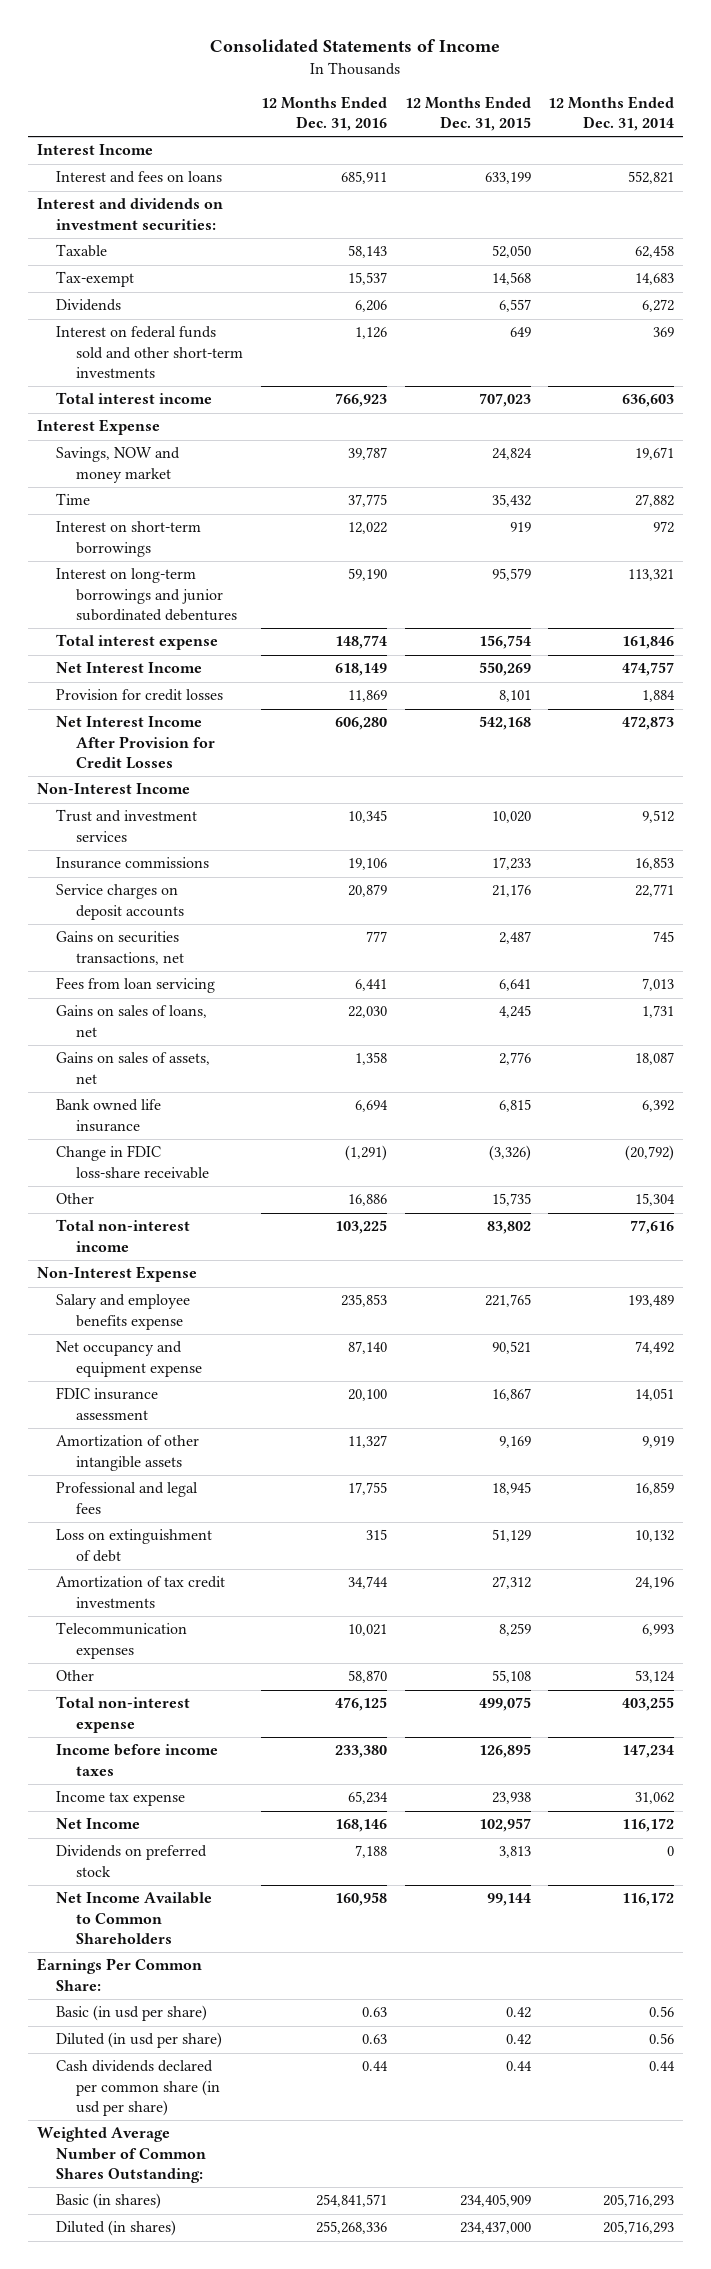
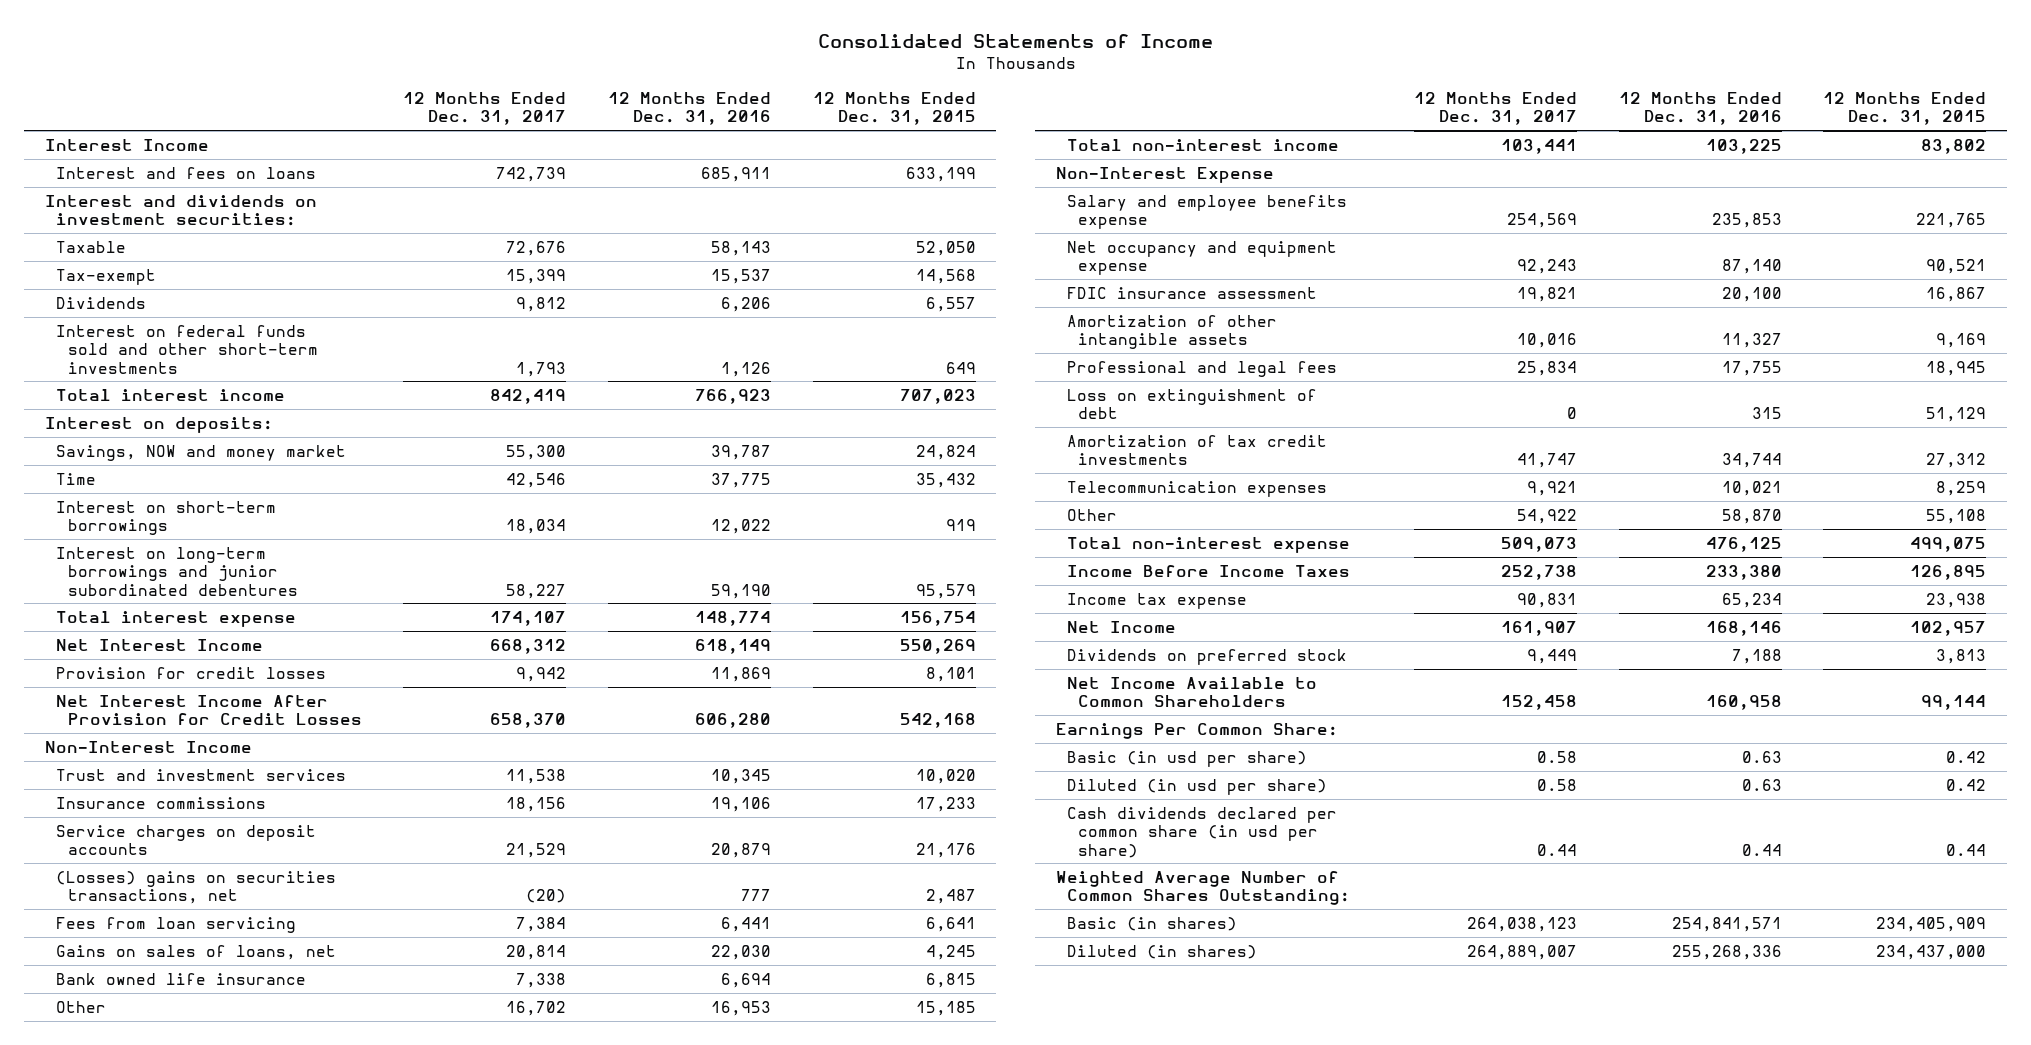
- | 12 Months Ended Dec. 31, 2016 | 12 Months Ended Dec. 31, 2015 | 12 Months Ended Dec. 31, 2014
+ | 12 Months Ended Dec. 31, 2017 | 12 Months Ended Dec. 31, 2016 | 12 Months Ended Dec. 31, 2015
- Interest Expense
+ Interest on deposits:
- Gains on securities transactions, net | 777 | 2,487 | 745
+ (Losses) gains on securities transactions, net | (20) | 777 | 2,487
- Gains on sales of assets, net | 1,358 | 2,776 | 18,087
- Change in FDIC loss-share receivable | (1,291) | (3,326) | (20,792)
- Other | 16,886 | 15,735 | 15,304
+ Other | 16,702 | 16,953 | 15,185
- Income before income taxes | 233,380 | 126,895 | 147,234
+ Income Before Income Taxes | 252,738 | 233,380 | 126,895

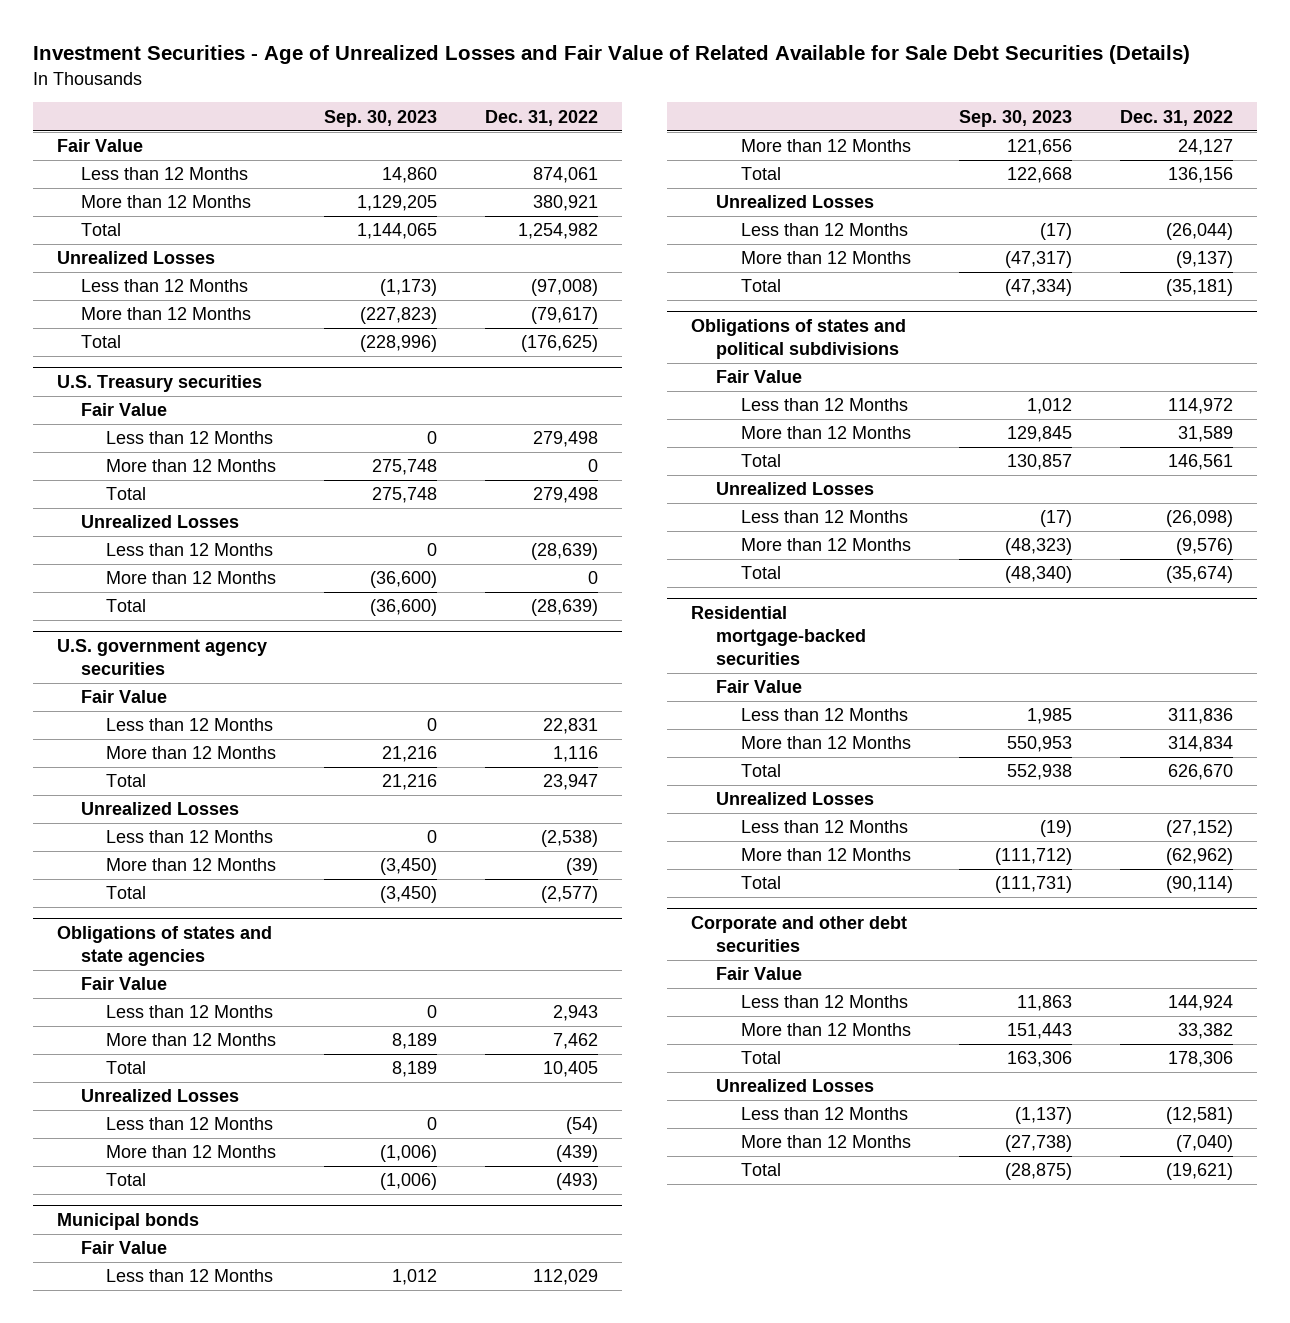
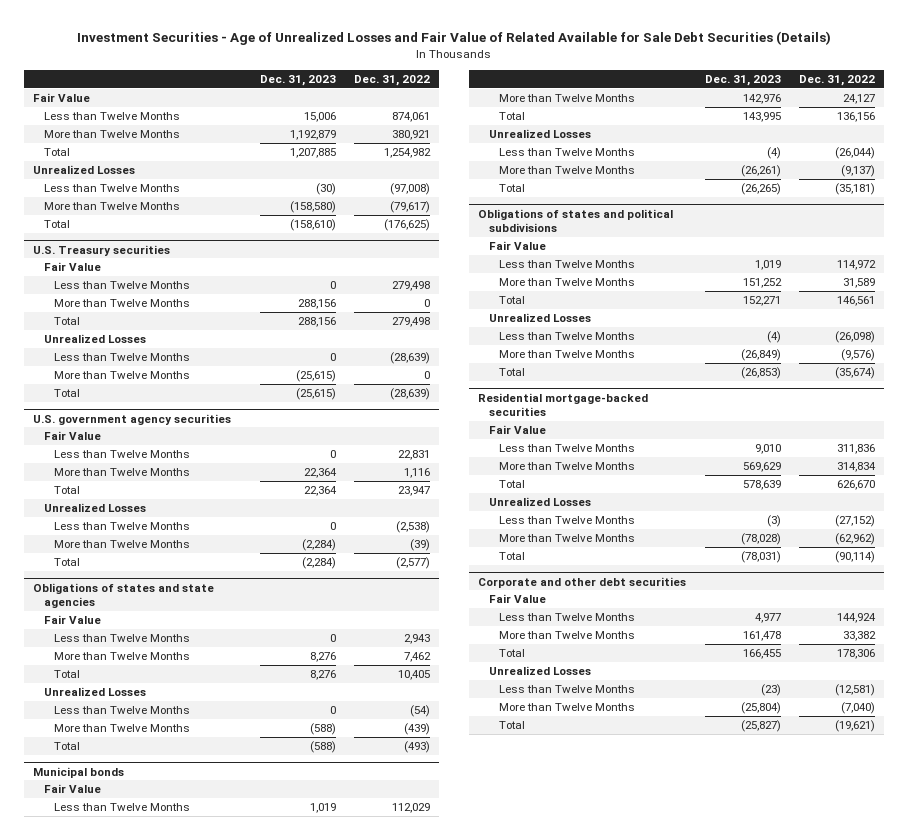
- | Sep. 30, 2023 | Dec. 31, 2022
+ | Dec. 31, 2023 | Dec. 31, 2022
- Less than 12 Months | 14,860 | 874,061
- More than 12 Months | 1,129,205 | 380,921
+ Less than Twelve Months | 15,006 | 874,061
+ More than Twelve Months | 1,192,879 | 380,921
- Less than 12 Months | (1,173) | (97,008)
- More than 12 Months | (227,823) | (79,617)
+ Less than Twelve Months | (30) | (97,008)
+ More than Twelve Months | (158,580) | (79,617)
@ U.S. Treasury securities
- Less than 12 Months | 0 | 279,498
- More than 12 Months | 275,748 | 0
+ Less than Twelve Months | 0 | 279,498
+ More than Twelve Months | 288,156 | 0
- Less than 12 Months | 0 | (28,639)
- More than 12 Months | (36,600) | 0
+ Less than Twelve Months | 0 | (28,639)
+ More than Twelve Months | (25,615) | 0
@ U.S. government agency securities
- Less than 12 Months | 0 | 22,831
- More than 12 Months | 21,216 | 1,116
+ Less than Twelve Months | 0 | 22,831
+ More than Twelve Months | 22,364 | 1,116
- Less than 12 Months | 0 | (2,538)
- More than 12 Months | (3,450) | (39)
+ Less than Twelve Months | 0 | (2,538)
+ More than Twelve Months | (2,284) | (39)
@ Obligations of states and state agencies
- Less than 12 Months | 0 | 2,943
- More than 12 Months | 8,189 | 7,462
+ Less than Twelve Months | 0 | 2,943
+ More than Twelve Months | 8,276 | 7,462
- Less than 12 Months | 0 | (54)
- More than 12 Months | (1,006) | (439)
+ Less than Twelve Months | 0 | (54)
+ More than Twelve Months | (588) | (439)
@ Municipal bonds
- Less than 12 Months | 1,012 | 112,029
- More than 12 Months | 121,656 | 24,127
+ Less than Twelve Months | 1,019 | 112,029
+ More than Twelve Months | 142,976 | 24,127
- Less than 12 Months | (17) | (26,044)
- More than 12 Months | (47,317) | (9,137)
+ Less than Twelve Months | (4) | (26,044)
+ More than Twelve Months | (26,261) | (9,137)
@ Obligations of states and political subdivisions
- Less than 12 Months | 1,012 | 114,972
- More than 12 Months | 129,845 | 31,589
+ Less than Twelve Months | 1,019 | 114,972
+ More than Twelve Months | 151,252 | 31,589
- Less than 12 Months | (17) | (26,098)
- More than 12 Months | (48,323) | (9,576)
+ Less than Twelve Months | (4) | (26,098)
+ More than Twelve Months | (26,849) | (9,576)
@ Residential mortgage-backed securities
- Less than 12 Months | 1,985 | 311,836
- More than 12 Months | 550,953 | 314,834
+ Less than Twelve Months | 9,010 | 311,836
+ More than Twelve Months | 569,629 | 314,834
- Less than 12 Months | (19) | (27,152)
- More than 12 Months | (111,712) | (62,962)
+ Less than Twelve Months | (3) | (27,152)
+ More than Twelve Months | (78,028) | (62,962)
@ Corporate and other debt securities
- Less than 12 Months | 11,863 | 144,924
- More than 12 Months | 151,443 | 33,382
+ Less than Twelve Months | 4,977 | 144,924
+ More than Twelve Months | 161,478 | 33,382
- Less than 12 Months | (1,137) | (12,581)
- More than 12 Months | (27,738) | (7,040)
+ Less than Twelve Months | (23) | (12,581)
+ More than Twelve Months | (25,804) | (7,040)

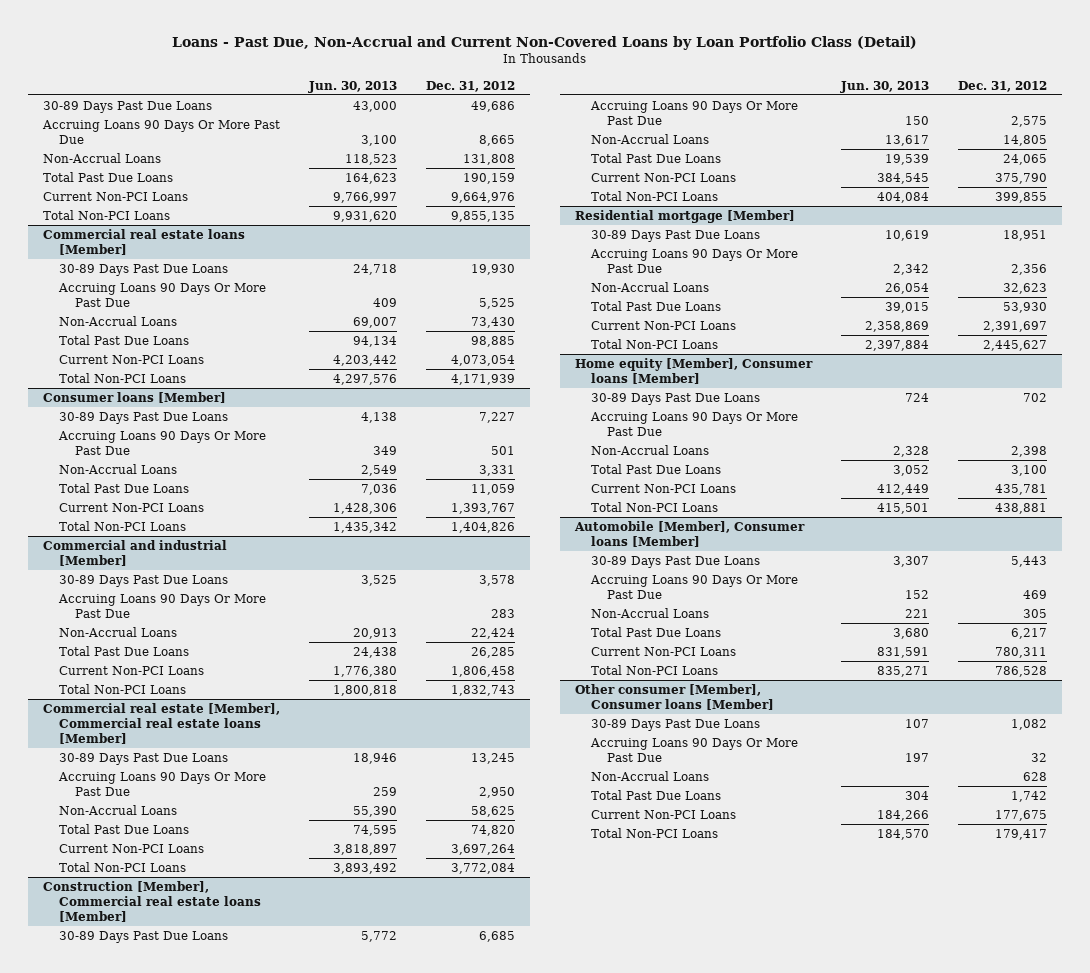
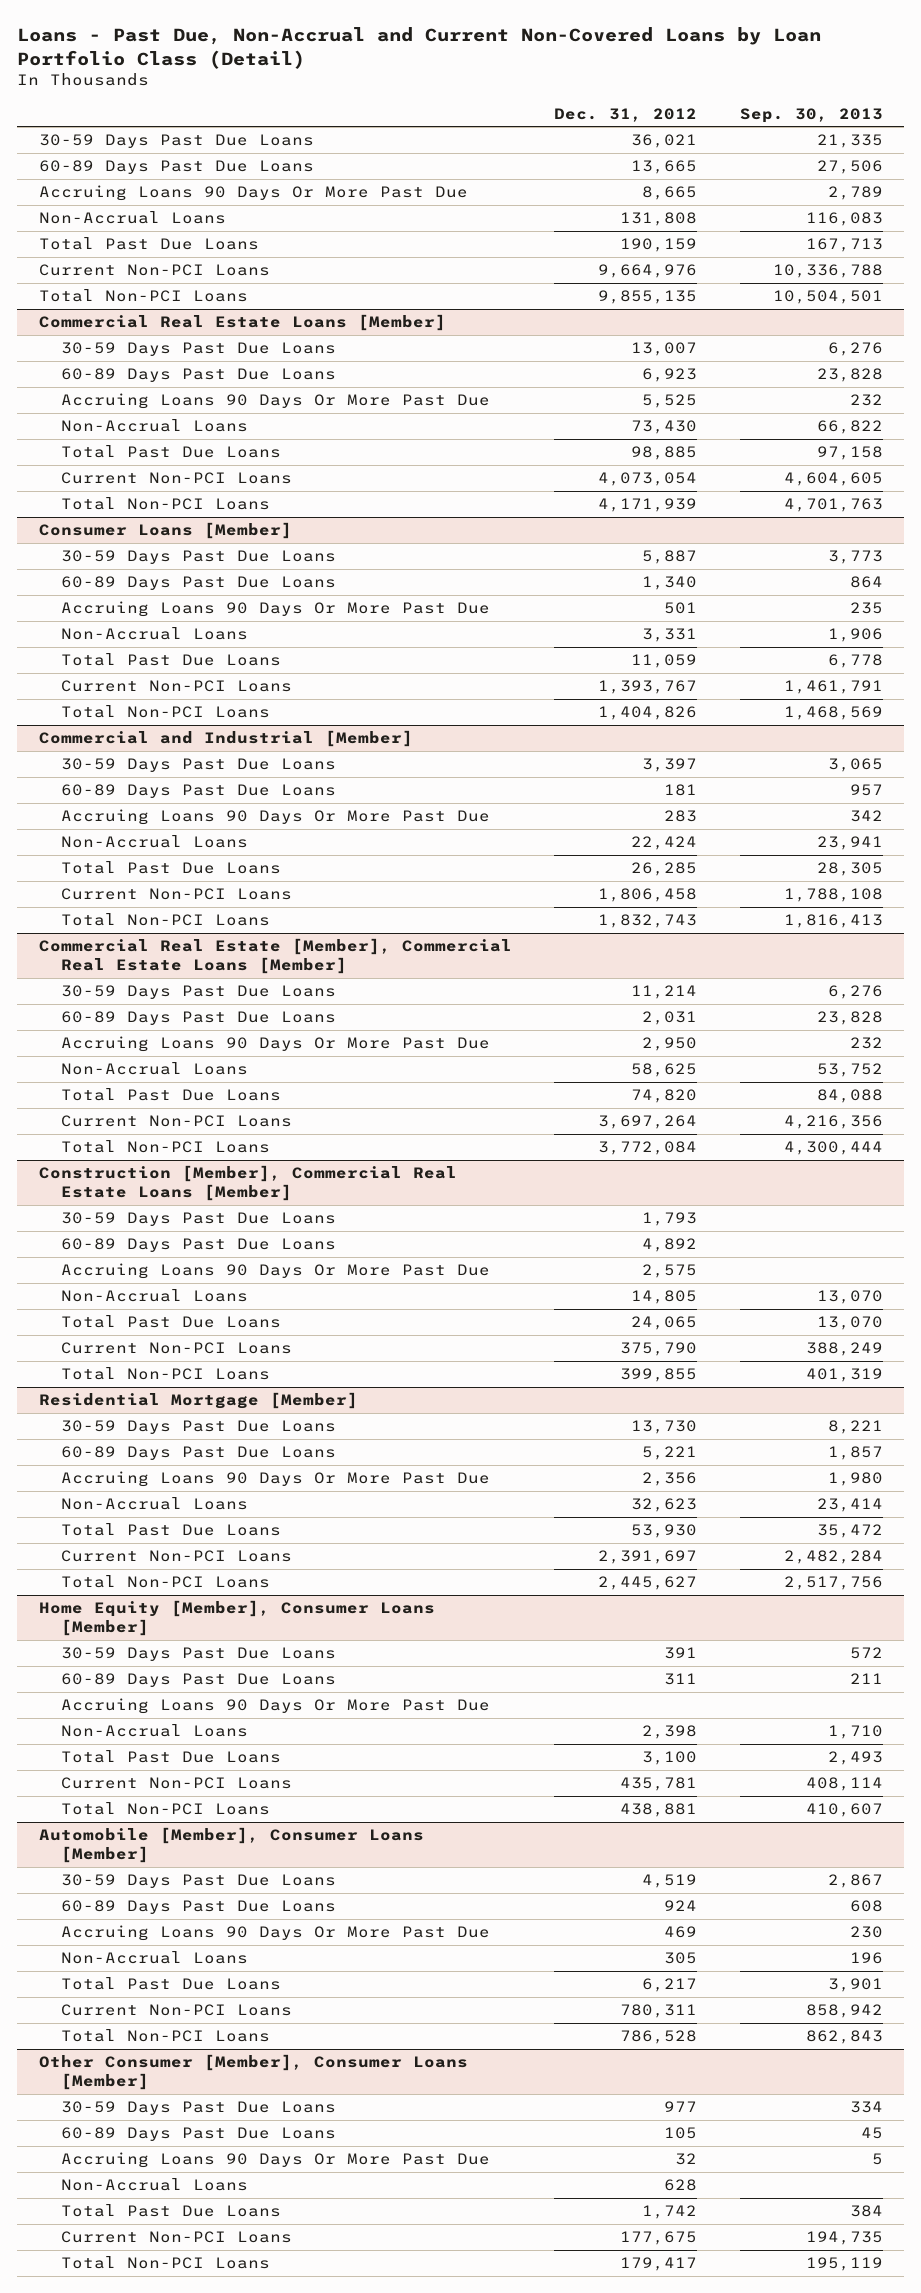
- | Jun. 30, 2013 | Dec. 31, 2012
+ | Dec. 31, 2012 | Sep. 30, 2013
- 30-89 Days Past Due Loans | 43,000 | 49,686
+ 30-59 Days Past Due Loans | 36,021 | 21,335
+ 60-89 Days Past Due Loans | 13,665 | 27,506
- Commercial real estate loans [Member]
- 30-89 Days Past Due Loans | 24,718 | 19,930
+ Commercial Real Estate Loans [Member]
+ 30-59 Days Past Due Loans | 13,007 | 6,276
+ 60-89 Days Past Due Loans | 6,923 | 23,828
- Consumer loans [Member]
- 30-89 Days Past Due Loans | 4,138 | 7,227
+ Consumer Loans [Member]
+ 30-59 Days Past Due Loans | 5,887 | 3,773
+ 60-89 Days Past Due Loans | 1,340 | 864
- Commercial and industrial [Member]
- 30-89 Days Past Due Loans | 3,525 | 3,578
+ Commercial and Industrial [Member]
+ 30-59 Days Past Due Loans | 3,397 | 3,065
+ 60-89 Days Past Due Loans | 181 | 957
- Commercial real estate [Member], Commercial real estate loans [Member]
- 30-89 Days Past Due Loans | 18,946 | 13,245
+ Commercial Real Estate [Member], Commercial Real Estate Loans [Member]
+ 30-59 Days Past Due Loans | 11,214 | 6,276
+ 60-89 Days Past Due Loans | 2,031 | 23,828
- Construction [Member], Commercial real estate loans [Member]
- 30-89 Days Past Due Loans | 5,772 | 6,685
+ Construction [Member], Commercial Real Estate Loans [Member]
+ 30-59 Days Past Due Loans | 1,793 |
+ 60-89 Days Past Due Loans | 4,892 |
- Residential mortgage [Member]
- 30-89 Days Past Due Loans | 10,619 | 18,951
+ Residential Mortgage [Member]
+ 30-59 Days Past Due Loans | 13,730 | 8,221
+ 60-89 Days Past Due Loans | 5,221 | 1,857
- Home equity [Member], Consumer loans [Member]
- 30-89 Days Past Due Loans | 724 | 702
+ Home Equity [Member], Consumer Loans [Member]
+ 30-59 Days Past Due Loans | 391 | 572
+ 60-89 Days Past Due Loans | 311 | 211
- Automobile [Member], Consumer loans [Member]
- 30-89 Days Past Due Loans | 3,307 | 5,443
+ Automobile [Member], Consumer Loans [Member]
+ 30-59 Days Past Due Loans | 4,519 | 2,867
+ 60-89 Days Past Due Loans | 924 | 608
- Other consumer [Member], Consumer loans [Member]
- 30-89 Days Past Due Loans | 107 | 1,082
+ Other Consumer [Member], Consumer Loans [Member]
+ 30-59 Days Past Due Loans | 977 | 334
+ 60-89 Days Past Due Loans | 105 | 45

